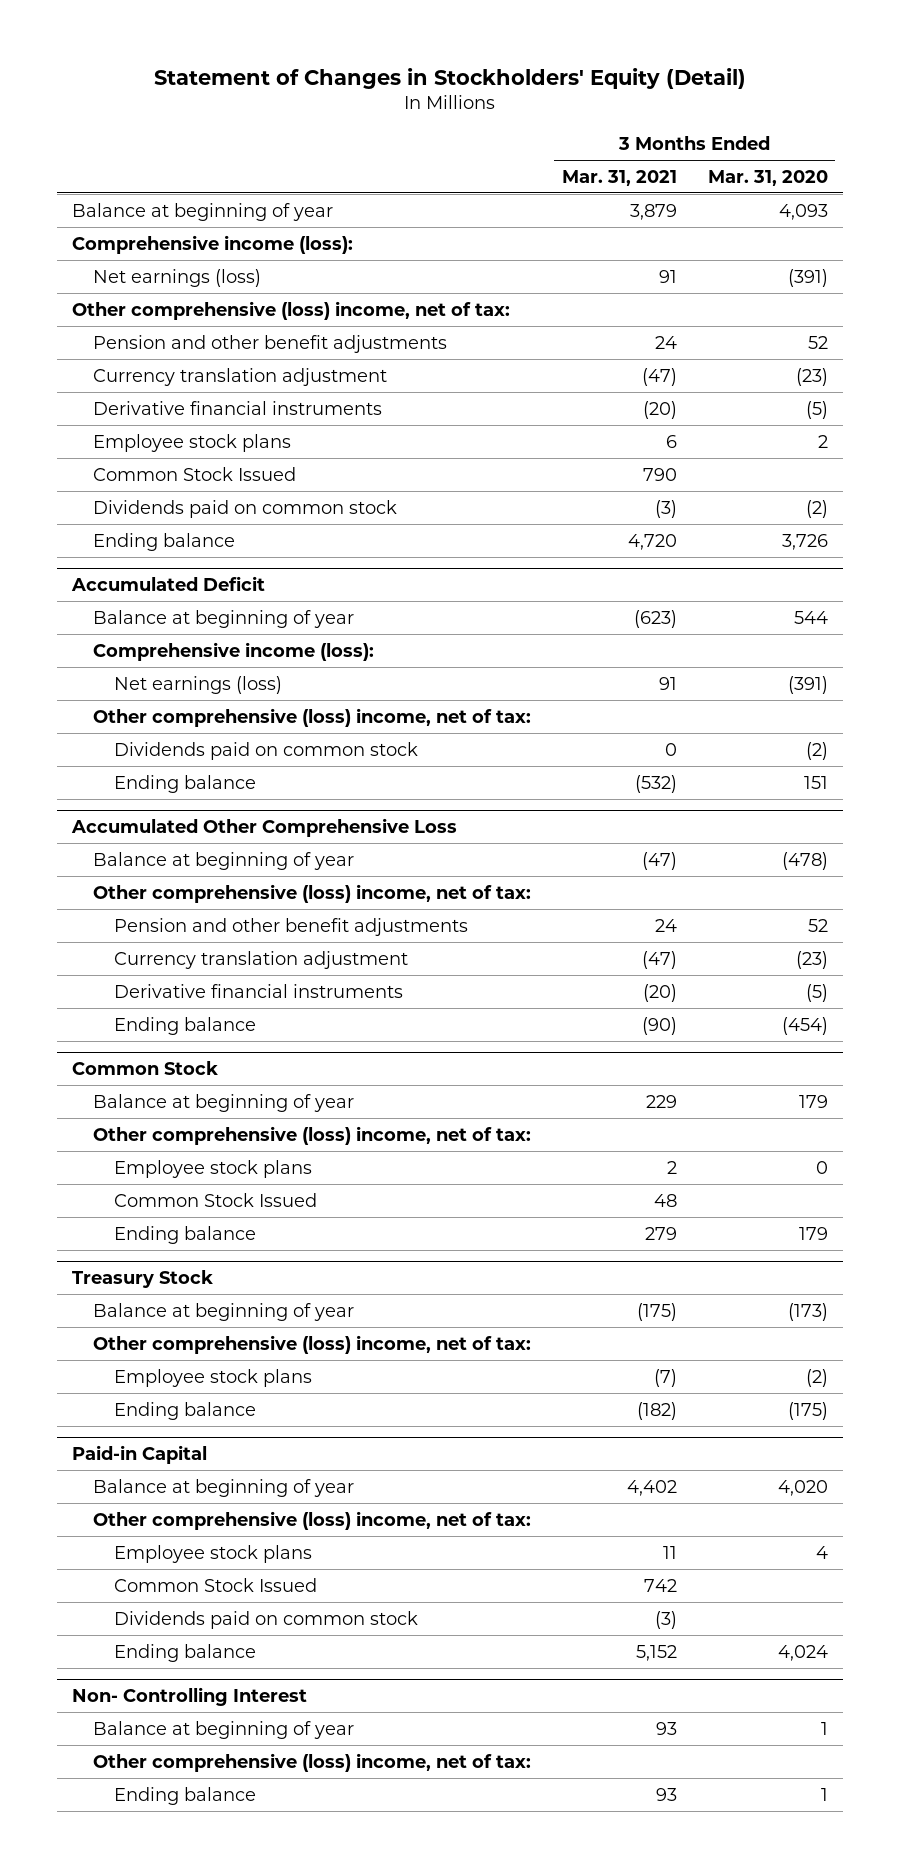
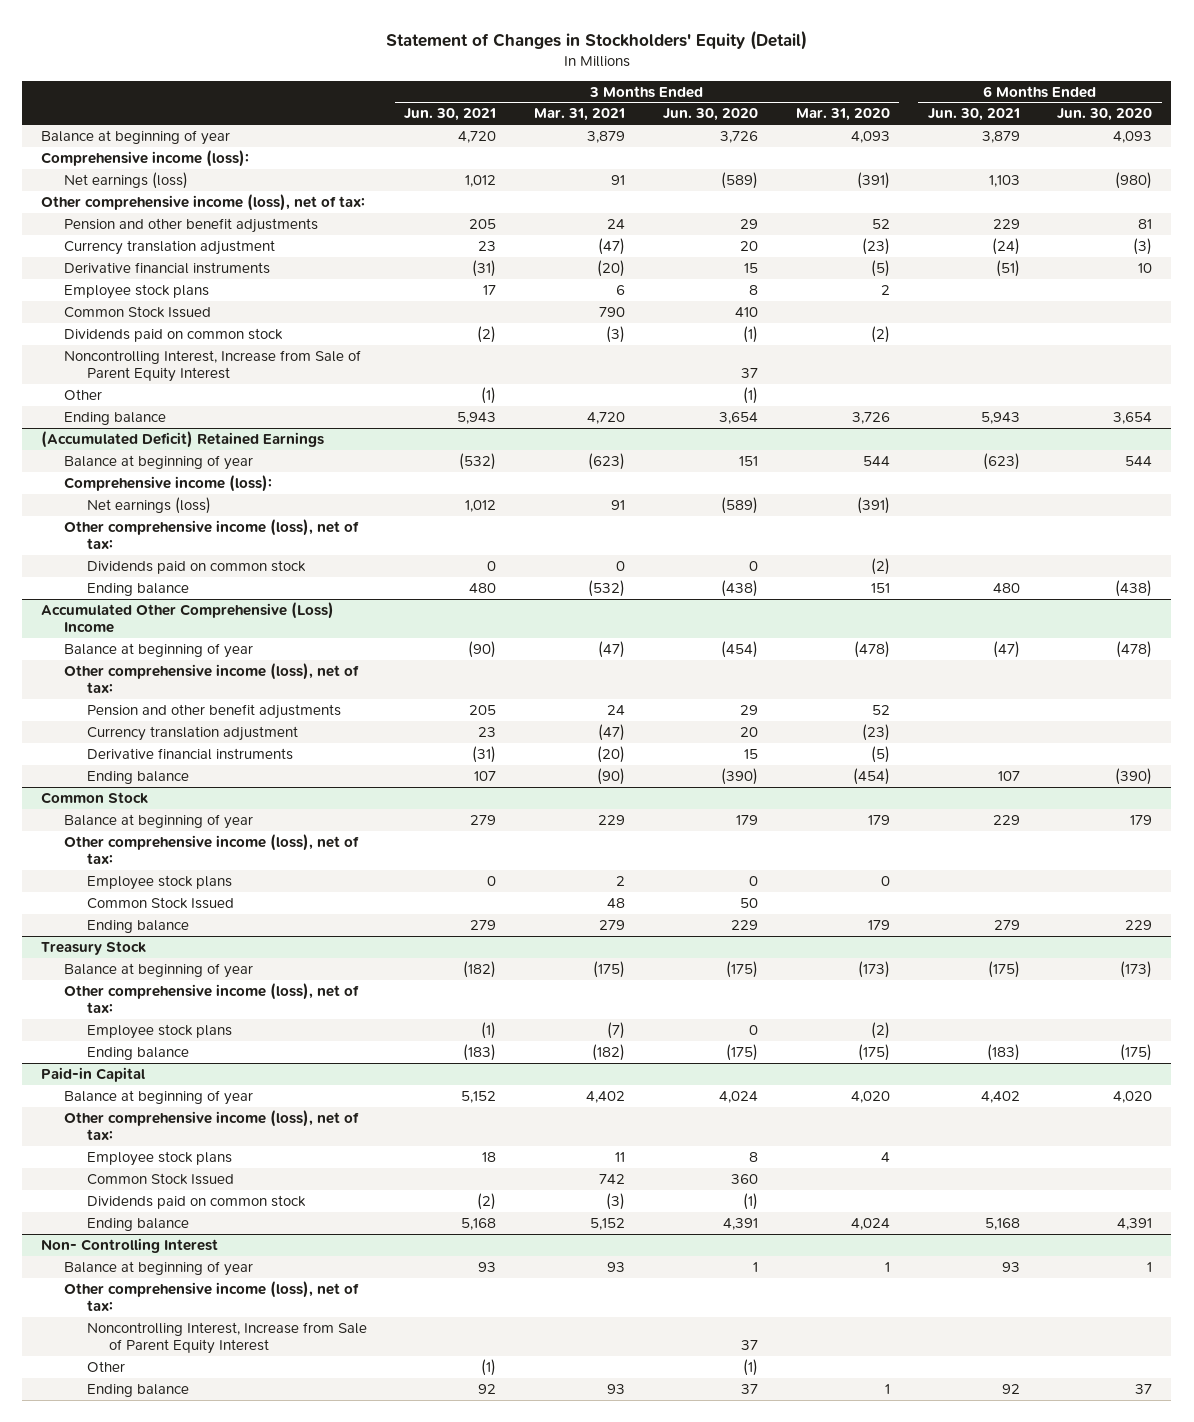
- | 3 Months Ended Mar. 31, 2021 | 3 Months Ended Mar. 31, 2020
+ | 3 Months Ended Jun. 30, 2021 | 3 Months Ended Mar. 31, 2021 | 3 Months Ended Jun. 30, 2020 | 3 Months Ended Mar. 31, 2020 | 6 Months Ended Jun. 30, 2021 | 6 Months Ended Jun. 30, 2020
- Other comprehensive (loss) income, net of tax:
+ Other comprehensive income (loss), net of tax:
+ Noncontrolling Interest, Increase from Sale of Parent Equity Interest | | | 37 | | |
+ Other | (1) | | (1) | | |
- Accumulated Deficit
+ (Accumulated Deficit) Retained Earnings
- Other comprehensive (loss) income, net of tax:
+ Other comprehensive income (loss), net of tax:
- Accumulated Other Comprehensive Loss
+ Accumulated Other Comprehensive (Loss) Income
- Other comprehensive (loss) income, net of tax:
+ Other comprehensive income (loss), net of tax:
@ Common Stock
- Other comprehensive (loss) income, net of tax:
+ Other comprehensive income (loss), net of tax:
@ Treasury Stock
- Other comprehensive (loss) income, net of tax:
+ Other comprehensive income (loss), net of tax:
@ Paid-in Capital
- Other comprehensive (loss) income, net of tax:
+ Other comprehensive income (loss), net of tax:
@ Non- Controlling Interest
- Other comprehensive (loss) income, net of tax:
+ Other comprehensive income (loss), net of tax:
+ Noncontrolling Interest, Increase from Sale of Parent Equity Interest | | | 37 | | |
+ Other | (1) | | (1) | | |

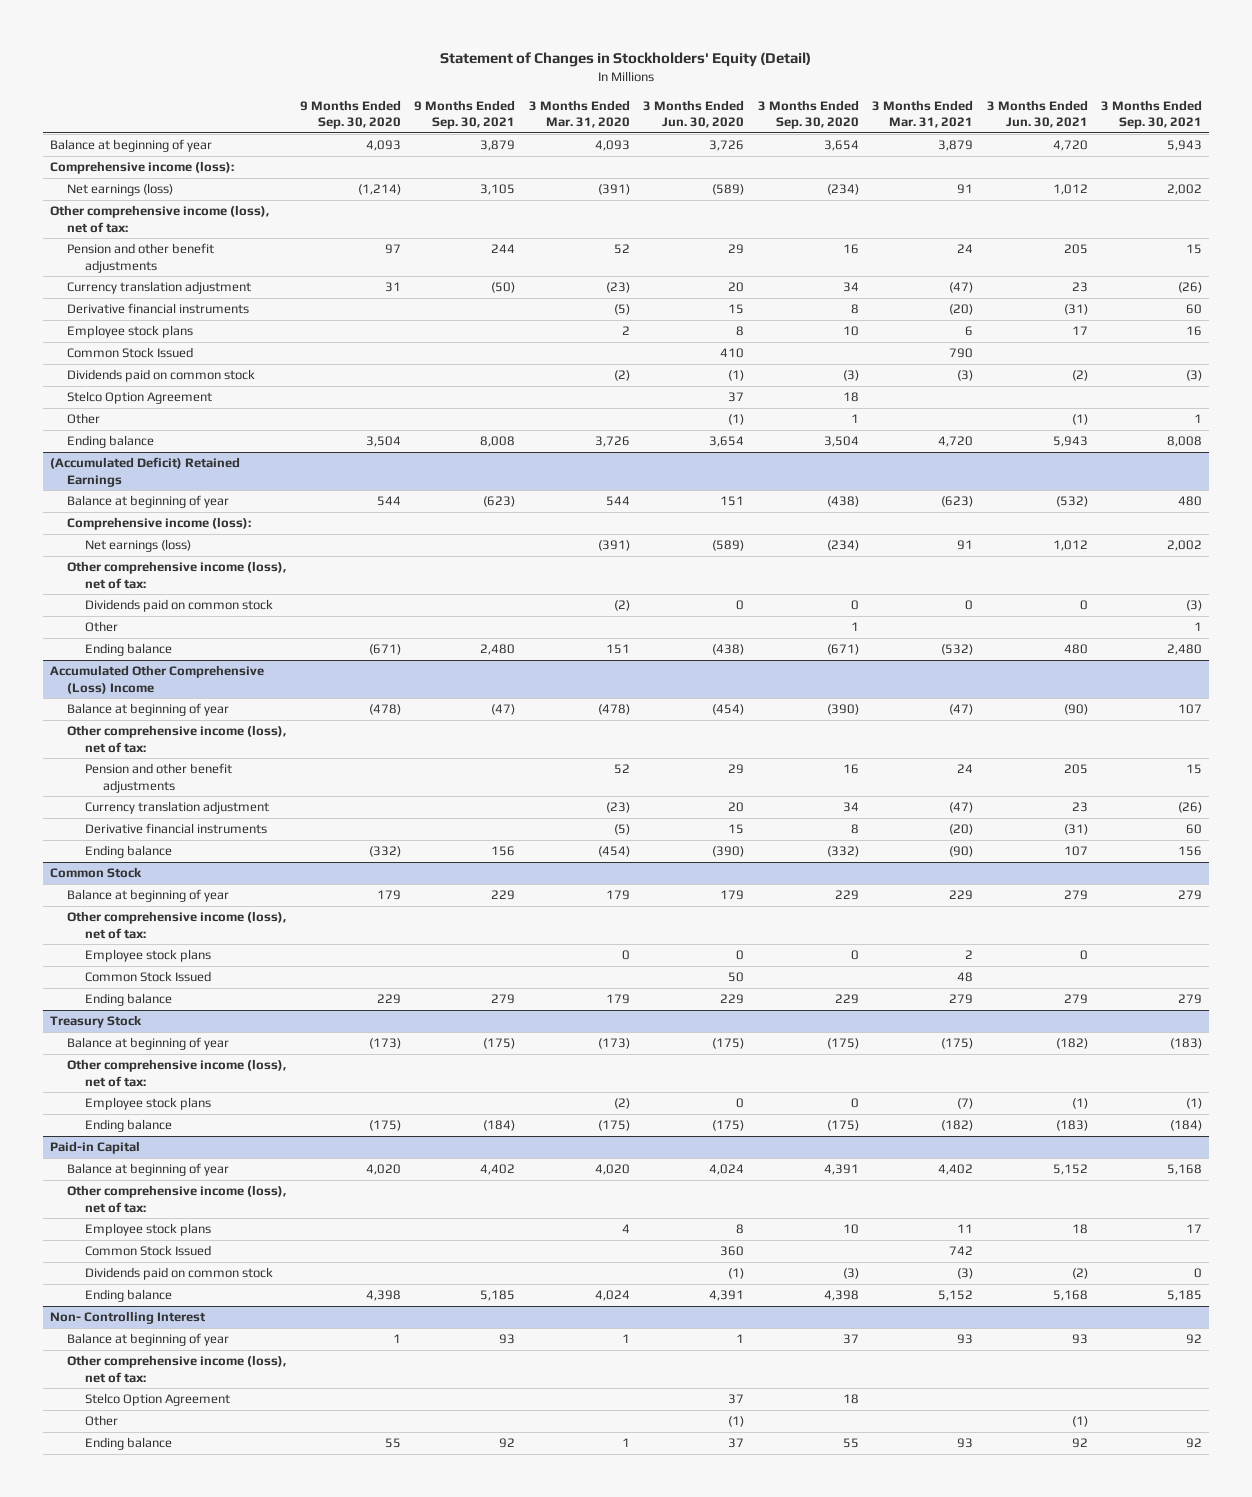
- | 3 Months Ended Jun. 30, 2021 | 3 Months Ended Mar. 31, 2021 | 3 Months Ended Jun. 30, 2020 | 3 Months Ended Mar. 31, 2020 | 6 Months Ended Jun. 30, 2021 | 6 Months Ended Jun. 30, 2020
+ | 9 Months Ended Sep. 30, 2020 | 9 Months Ended Sep. 30, 2021 | 3 Months Ended Mar. 31, 2020 | 3 Months Ended Jun. 30, 2020 | 3 Months Ended Sep. 30, 2020 | 3 Months Ended Mar. 31, 2021 | 3 Months Ended Jun. 30, 2021 | 3 Months Ended Sep. 30, 2021
- Noncontrolling Interest, Increase from Sale of Parent Equity Interest | | | 37 | | |
+ Stelco Option Agreement | | | | 37 | 18 | | |
@ (Accumulated Deficit) Retained Earnings
+ Other | | | | | 1 | | | 1
@ Non- Controlling Interest
- Noncontrolling Interest, Increase from Sale of Parent Equity Interest | | | 37 | | |
+ Stelco Option Agreement | | | | 37 | 18 | | |

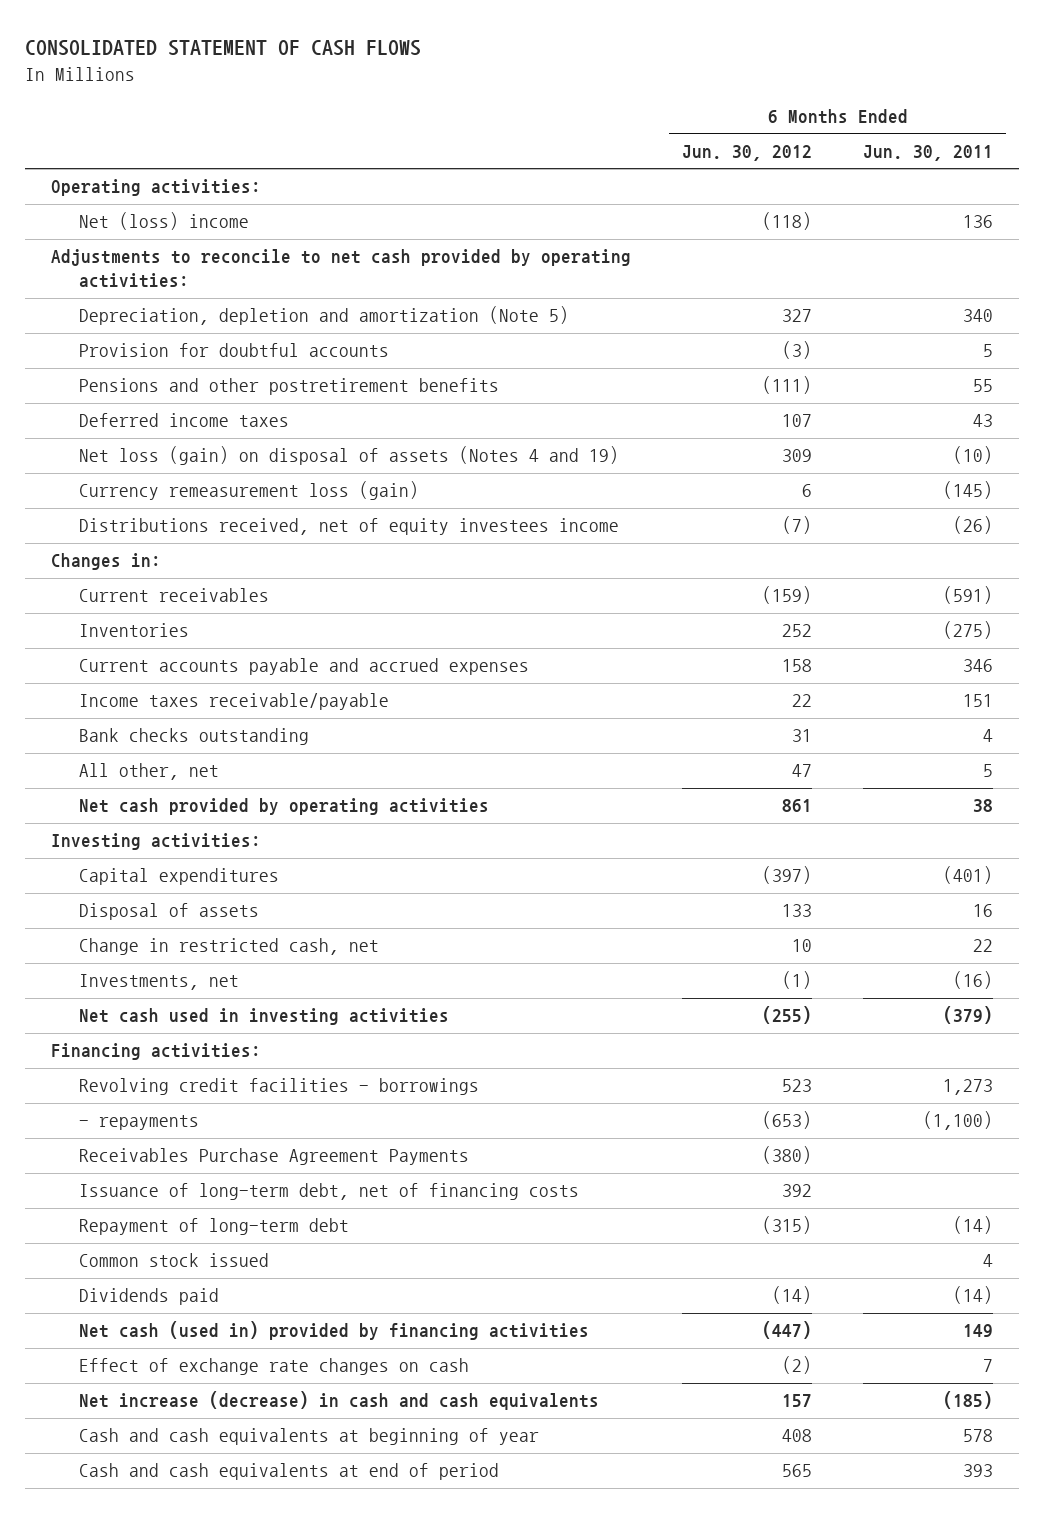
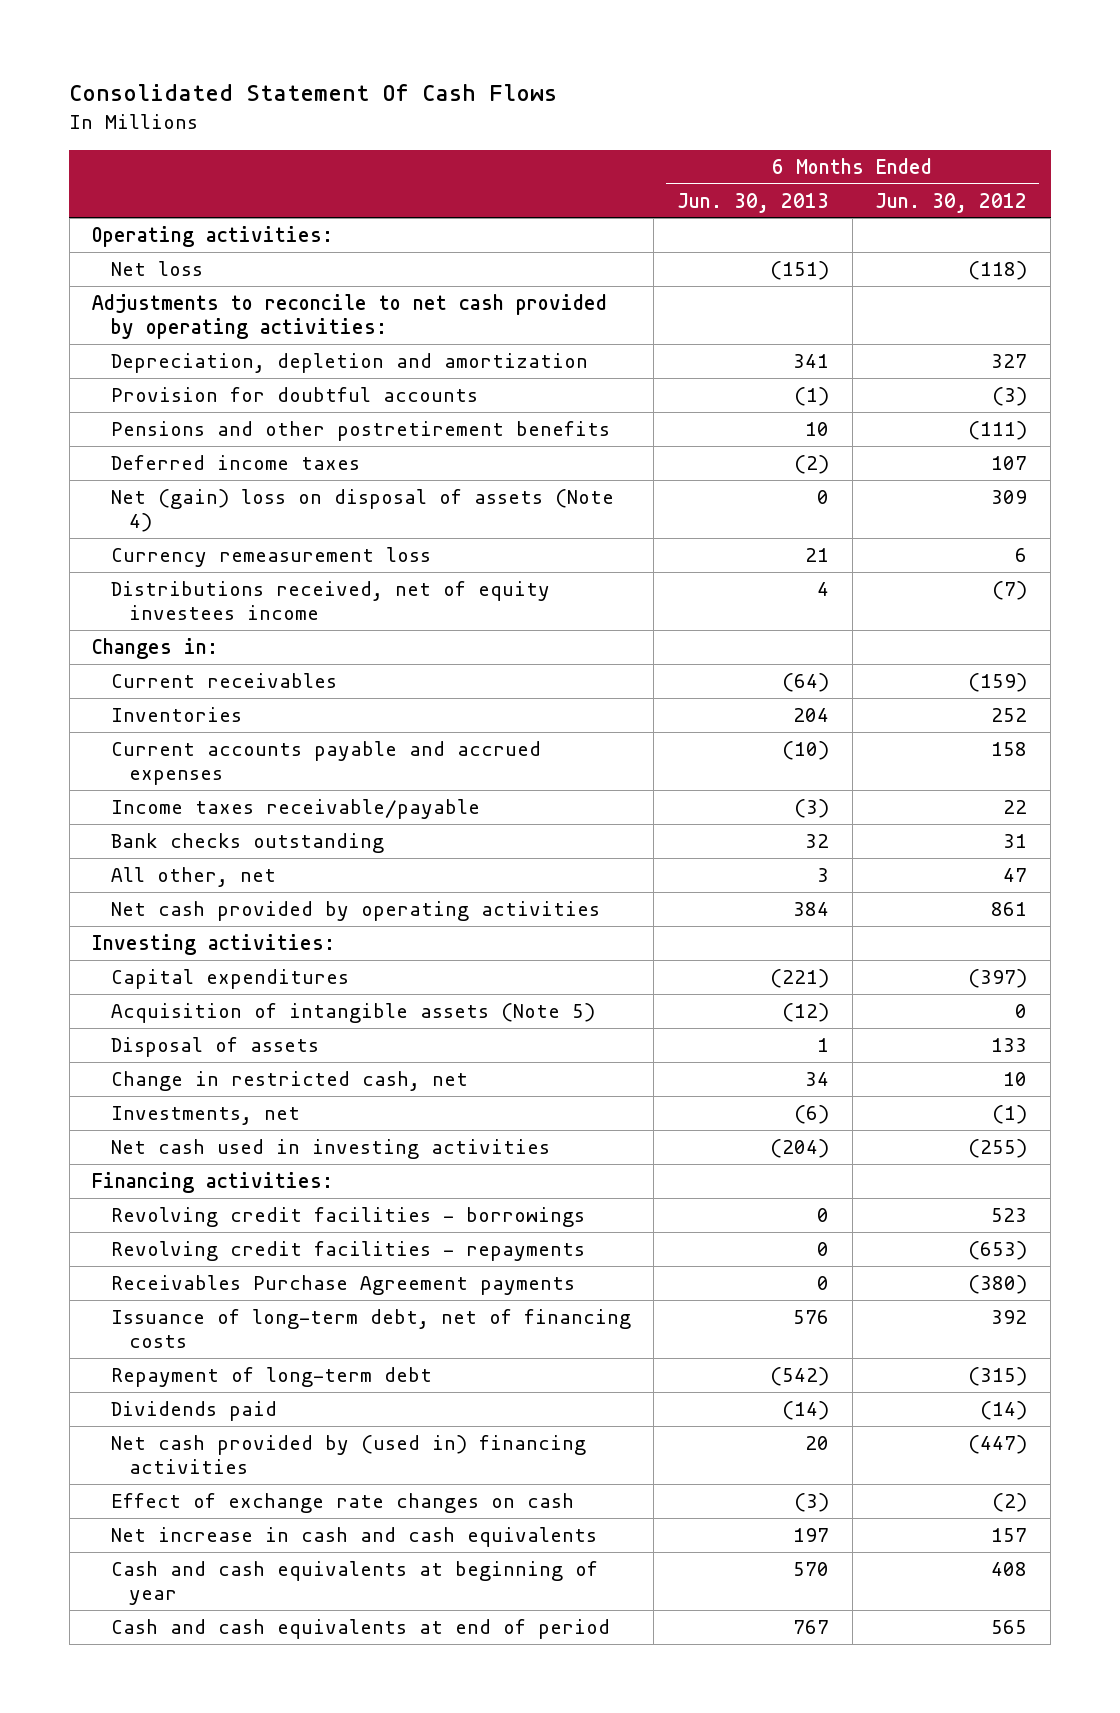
- CONSOLIDATED STATEMENT OF CASH FLOWS
+ Consolidated Statement Of Cash Flows
- | 6 Months Ended Jun. 30, 2012 | 6 Months Ended Jun. 30, 2011
+ | 6 Months Ended Jun. 30, 2013 | 6 Months Ended Jun. 30, 2012
- Net (loss) income | (118) | 136
+ Net loss | (151) | (118)
- Depreciation, depletion and amortization (Note 5) | 327 | 340
+ Depreciation, depletion and amortization | 341 | 327
- Net loss (gain) on disposal of assets (Notes 4 and 19) | 309 | (10)
- Currency remeasurement loss (gain) | 6 | (145)
+ Net (gain) loss on disposal of assets (Note 4) | 0 | 309
+ Currency remeasurement loss | 21 | 6
+ Acquisition of intangible assets (Note 5) | (12) | 0
- - repayments | (653) | (1,100)
- Receivables Purchase Agreement Payments | (380) |
+ Revolving credit facilities - repayments | 0 | (653)
+ Receivables Purchase Agreement payments | 0 | (380)
- Common stock issued | | 4
- Net cash (used in) provided by financing activities | (447) | 149
+ Net cash provided by (used in) financing activities | 20 | (447)
- Net increase (decrease) in cash and cash equivalents | 157 | (185)
+ Net increase in cash and cash equivalents | 197 | 157

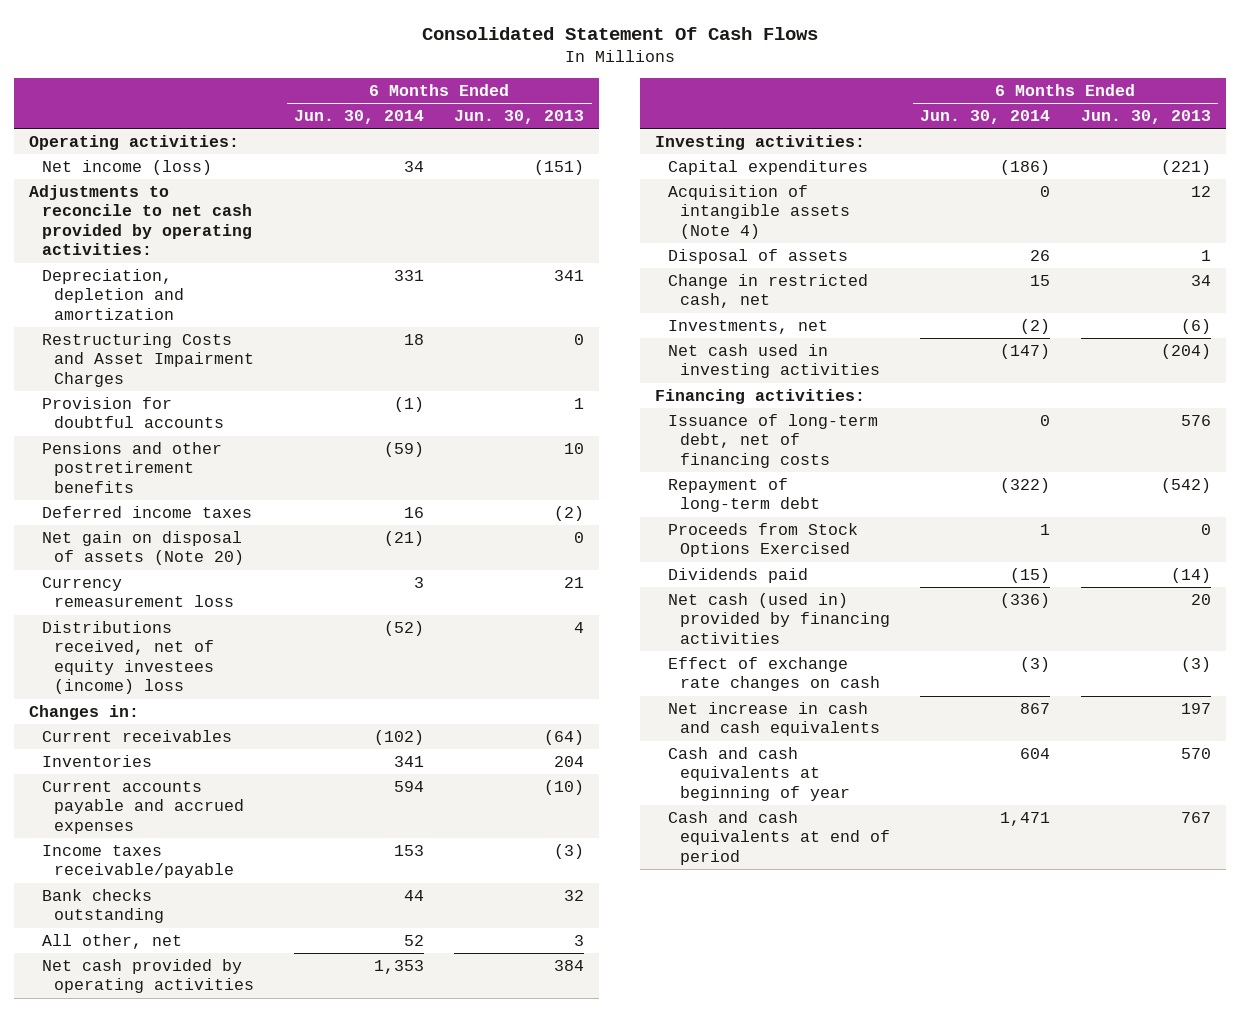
- | 6 Months Ended Jun. 30, 2013 | 6 Months Ended Jun. 30, 2012
+ | 6 Months Ended Jun. 30, 2014 | 6 Months Ended Jun. 30, 2013
- Net loss | (151) | (118)
+ Net income (loss) | 34 | (151)
- Provision for doubtful accounts | (1) | (3)
+ Restructuring Costs and Asset Impairment Charges | 18 | 0
+ Provision for doubtful accounts | (1) | 1
- Net (gain) loss on disposal of assets (Note 4) | 0 | 309
+ Net gain on disposal of assets (Note 20) | (21) | 0
- Distributions received, net of equity investees income | 4 | (7)
+ Distributions received, net of equity investees (income) loss | (52) | 4
- Acquisition of intangible assets (Note 5) | (12) | 0
+ Acquisition of intangible assets (Note 4) | 0 | 12
- Revolving credit facilities - borrowings | 0 | 523
- Revolving credit facilities - repayments | 0 | (653)
- Receivables Purchase Agreement payments | 0 | (380)
+ Proceeds from Stock Options Exercised | 1 | 0
- Net cash provided by (used in) financing activities | 20 | (447)
+ Net cash (used in) provided by financing activities | (336) | 20

